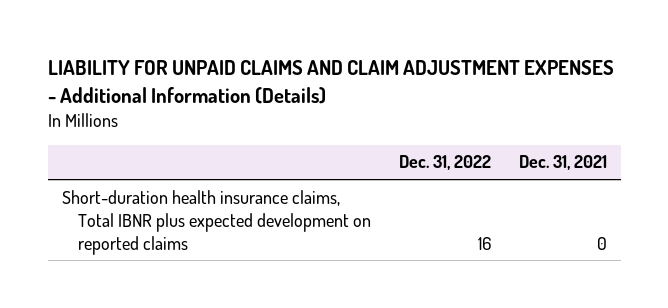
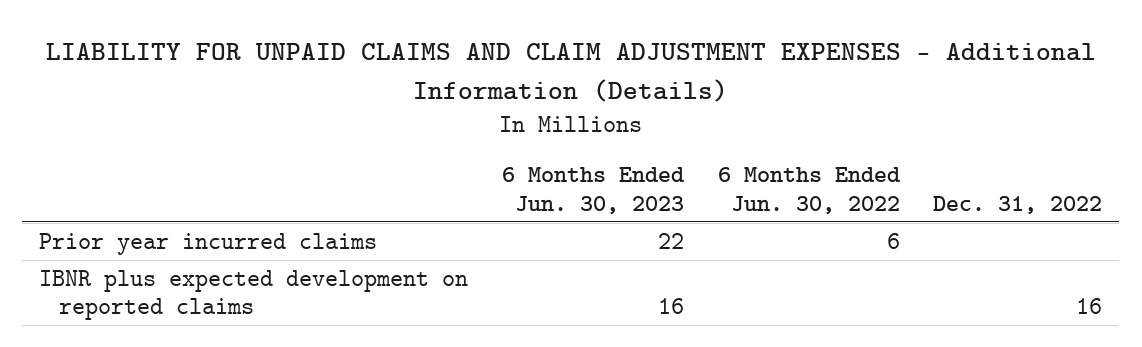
- | Dec. 31, 2022 | Dec. 31, 2021
+ | 6 Months Ended Jun. 30, 2023 | 6 Months Ended Jun. 30, 2022 | Dec. 31, 2022
- Short-duration health insurance claims, Total IBNR plus expected development on reported claims | 16 | 0
+ Prior year incurred claims | 22 | 6 |
+ IBNR plus expected development on reported claims | 16 | | 16

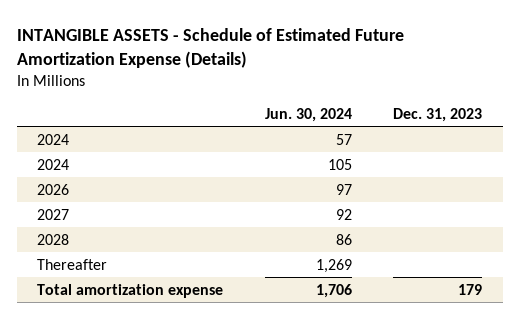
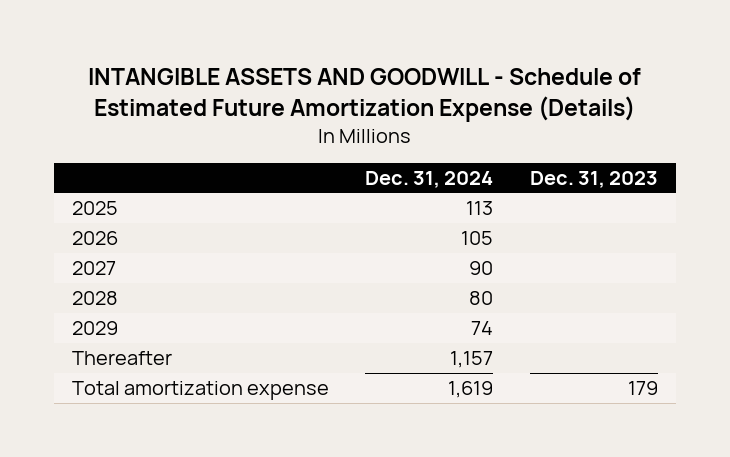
- INTANGIBLE ASSETS - Schedule of Estimated Future Amortization Expense (Details)
+ INTANGIBLE ASSETS AND GOODWILL - Schedule of Estimated Future Amortization Expense (Details)
- | Jun. 30, 2024 | Dec. 31, 2023
+ | Dec. 31, 2024 | Dec. 31, 2023
- 2024 | 57 |
- 2024 | 105 |
+ 2025 | 113 |
+ 2029 | 74 |

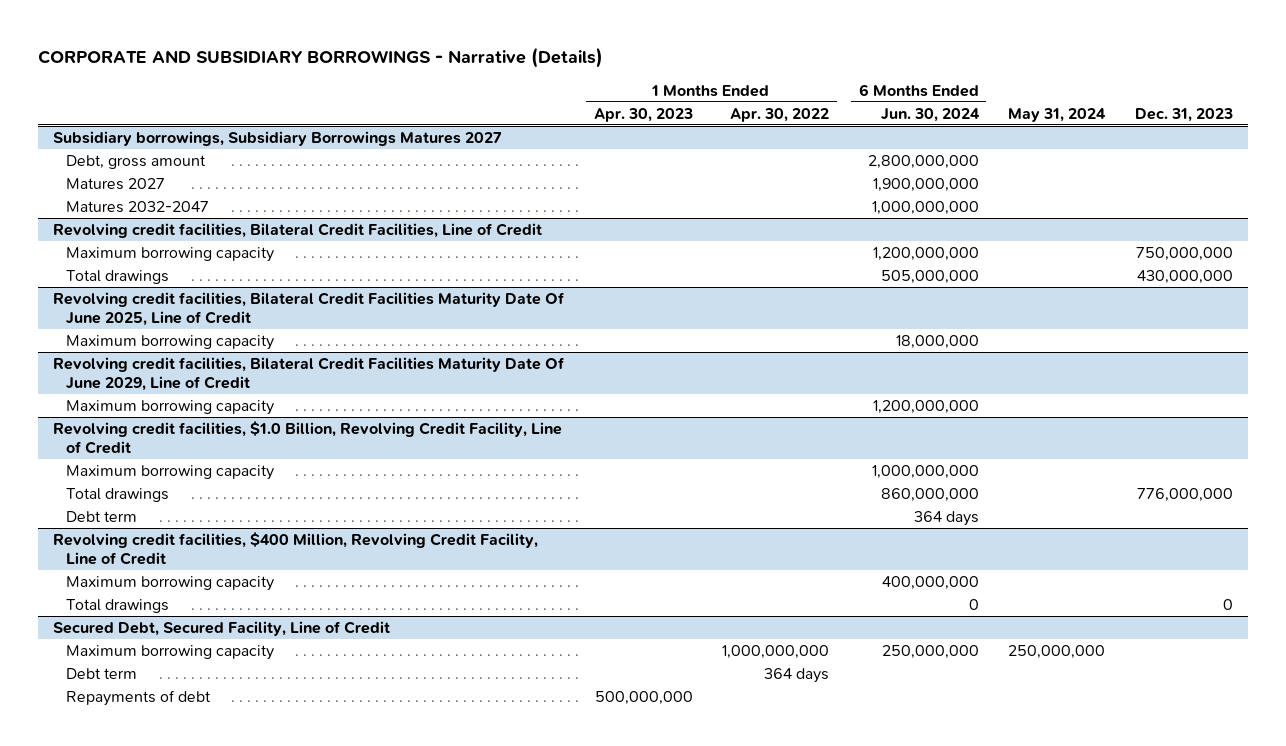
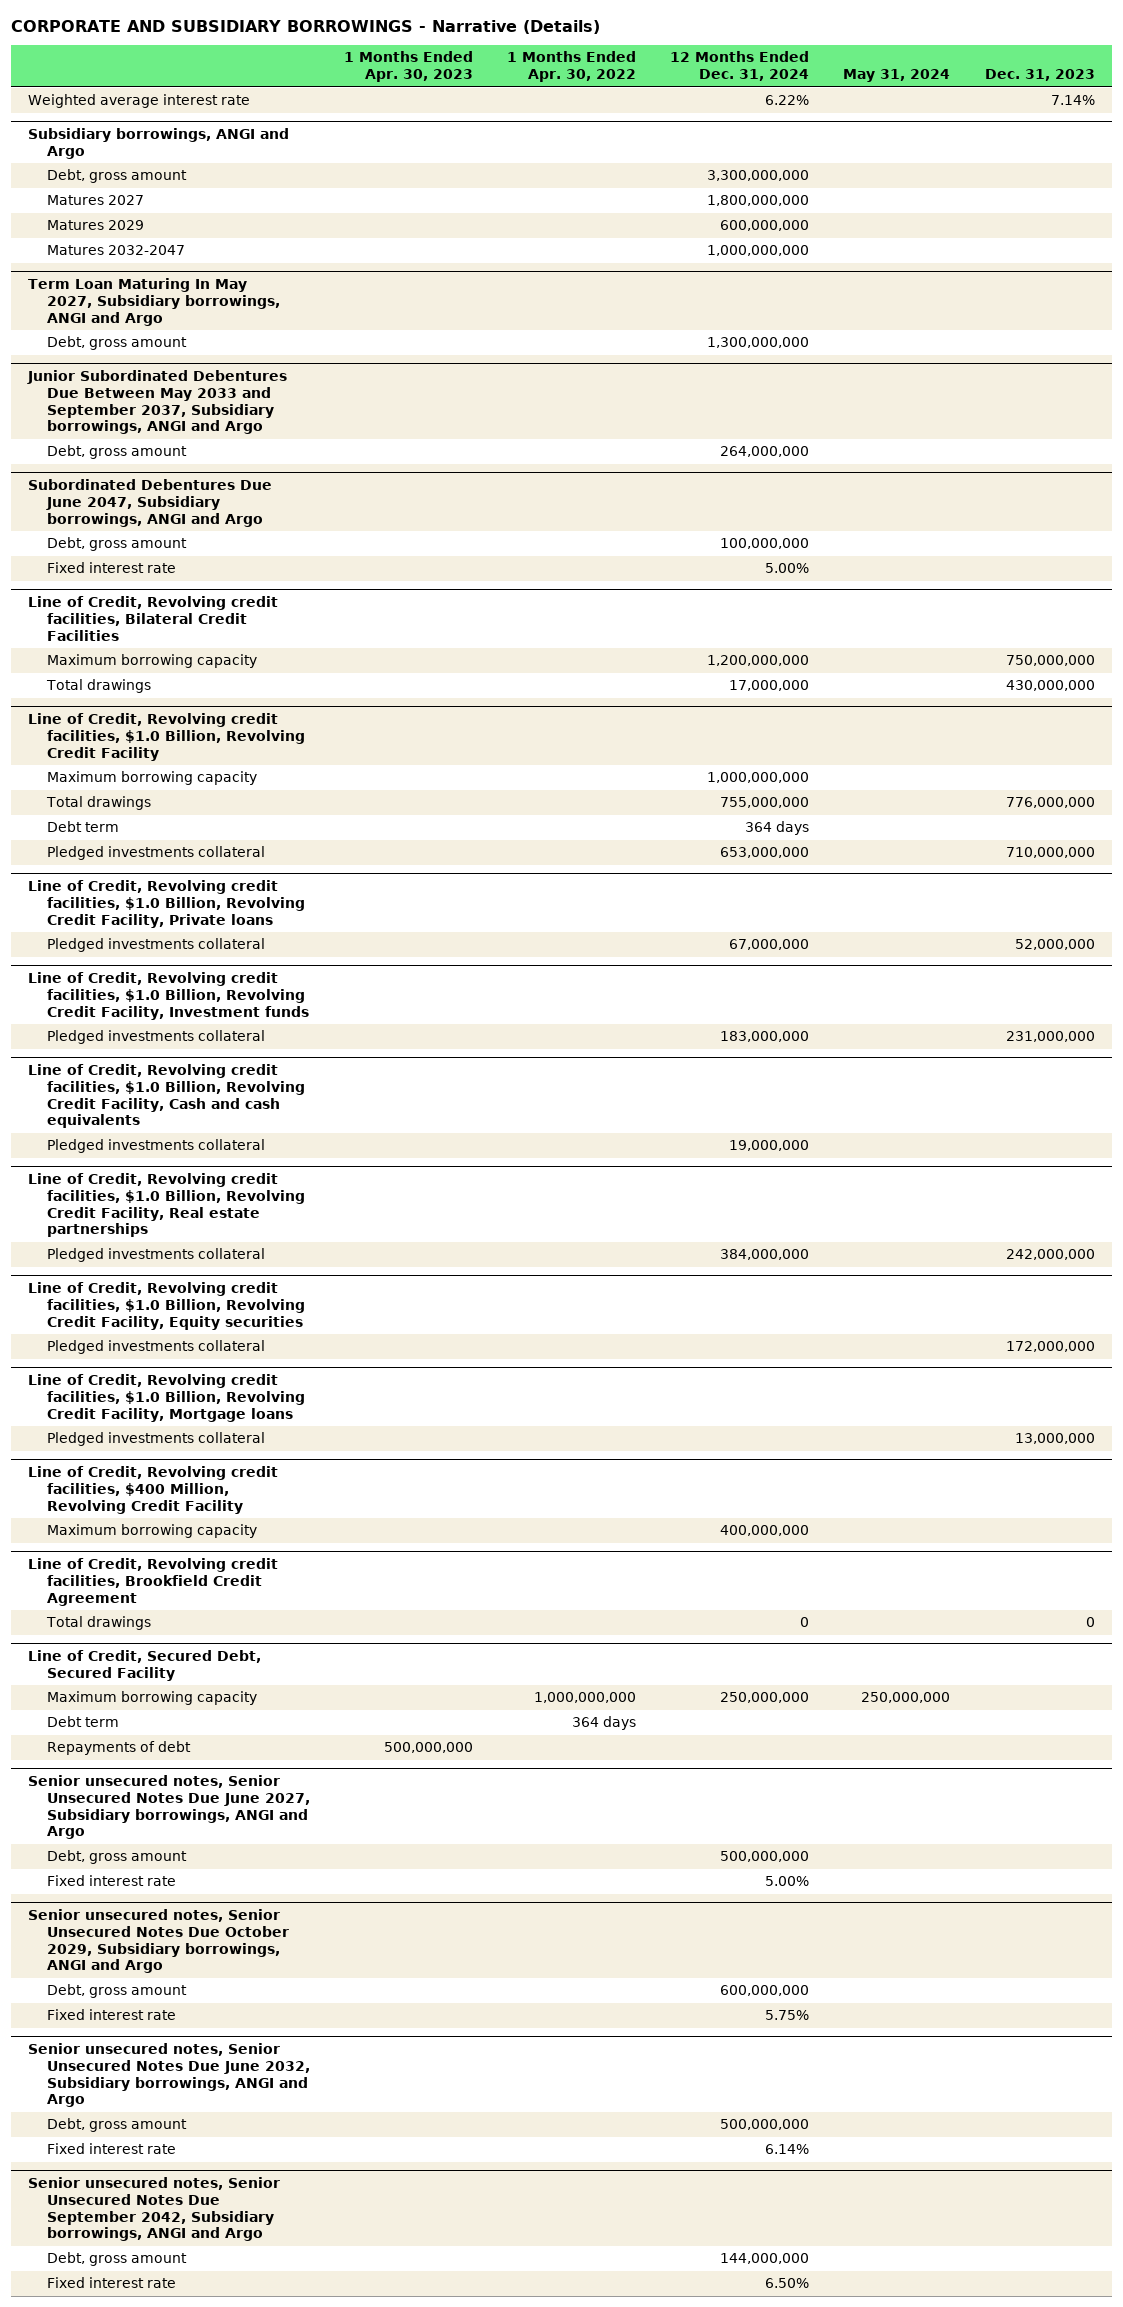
- | 1 Months Ended Apr. 30, 2023 | 1 Months Ended Apr. 30, 2022 | 6 Months Ended Jun. 30, 2024 | May 31, 2024 | Dec. 31, 2023
+ | 1 Months Ended Apr. 30, 2023 | 1 Months Ended Apr. 30, 2022 | 12 Months Ended Dec. 31, 2024 | May 31, 2024 | Dec. 31, 2023
- Subsidiary borrowings, Subsidiary Borrowings Matures 2027
- Debt, gross amount | | | 2,800,000,000 | |
- Matures 2027 | | | 1,900,000,000 | |
- Matures 2032-2047 | | | 1,000,000,000 | |
- Revolving credit facilities, Bilateral Credit Facilities, Line of Credit
+ Weighted average interest rate | | | 6.22% | | 7.14%
+ Subsidiary borrowings, ANGI and Argo
+ Debt, gross amount | | | 3,300,000,000 | |
+ Matures 2027 | | | 1,800,000,000 | |
+ Matures 2029 | | | 600,000,000 | |
+ Matures 2032-2047 | | | 1,000,000,000 | |
+ Term Loan Maturing In May 2027, Subsidiary borrowings, ANGI and Argo
+ Debt, gross amount | | | 1,300,000,000 | |
+ Junior Subordinated Debentures Due Between May 2033 and September 2037, Subsidiary borrowings, ANGI and Argo
+ Debt, gross amount | | | 264,000,000 | |
+ Subordinated Debentures Due June 2047, Subsidiary borrowings, ANGI and Argo
+ Debt, gross amount | | | 100,000,000 | |
+ Fixed interest rate | | | 5.00% | |
+ Line of Credit, Revolving credit facilities, Bilateral Credit Facilities
- Revolving credit facilities, Bilateral Credit Facilities Maturity Date Of June 2025, Line of Credit
- Maximum borrowing capacity | | | 18,000,000 | |
- Revolving credit facilities, Bilateral Credit Facilities Maturity Date Of June 2029, Line of Credit
- Maximum borrowing capacity | | | 1,200,000,000 | |
- Revolving credit facilities, $1.0 Billion, Revolving Credit Facility, Line of Credit
+ Line of Credit, Revolving credit facilities, $1.0 Billion, Revolving Credit Facility
- Revolving credit facilities, $400 Million, Revolving Credit Facility, Line of Credit
+ Pledged investments collateral | | | 653,000,000 | | 710,000,000
+ Line of Credit, Revolving credit facilities, $1.0 Billion, Revolving Credit Facility, Private loans
+ Pledged investments collateral | | | 67,000,000 | | 52,000,000
+ Line of Credit, Revolving credit facilities, $1.0 Billion, Revolving Credit Facility, Investment funds
+ Pledged investments collateral | | | 183,000,000 | | 231,000,000
+ Line of Credit, Revolving credit facilities, $1.0 Billion, Revolving Credit Facility, Cash and cash equivalents
+ Pledged investments collateral | | | 19,000,000 | |
+ Line of Credit, Revolving credit facilities, $1.0 Billion, Revolving Credit Facility, Real estate partnerships
+ Pledged investments collateral | | | 384,000,000 | | 242,000,000
+ Line of Credit, Revolving credit facilities, $1.0 Billion, Revolving Credit Facility, Equity securities
+ Pledged investments collateral | | | | | 172,000,000
+ Line of Credit, Revolving credit facilities, $1.0 Billion, Revolving Credit Facility, Mortgage loans
+ Pledged investments collateral | | | | | 13,000,000
+ Line of Credit, Revolving credit facilities, $400 Million, Revolving Credit Facility
- Total drawings | | | 0 | | 0
- Secured Debt, Secured Facility, Line of Credit
+ Line of Credit, Revolving credit facilities, Brookfield Credit Agreement
+ Total drawings | | | 0 | | 0
+ Line of Credit, Secured Debt, Secured Facility
+ Senior unsecured notes, Senior Unsecured Notes Due June 2027, Subsidiary borrowings, ANGI and Argo
+ Debt, gross amount | | | 500,000,000 | |
+ Fixed interest rate | | | 5.00% | |
+ Senior unsecured notes, Senior Unsecured Notes Due October 2029, Subsidiary borrowings, ANGI and Argo
+ Debt, gross amount | | | 600,000,000 | |
+ Fixed interest rate | | | 5.75% | |
+ Senior unsecured notes, Senior Unsecured Notes Due June 2032, Subsidiary borrowings, ANGI and Argo
+ Debt, gross amount | | | 500,000,000 | |
+ Fixed interest rate | | | 6.14% | |
+ Senior unsecured notes, Senior Unsecured Notes Due September 2042, Subsidiary borrowings, ANGI and Argo
+ Debt, gross amount | | | 144,000,000 | |
+ Fixed interest rate | | | 6.50% | |

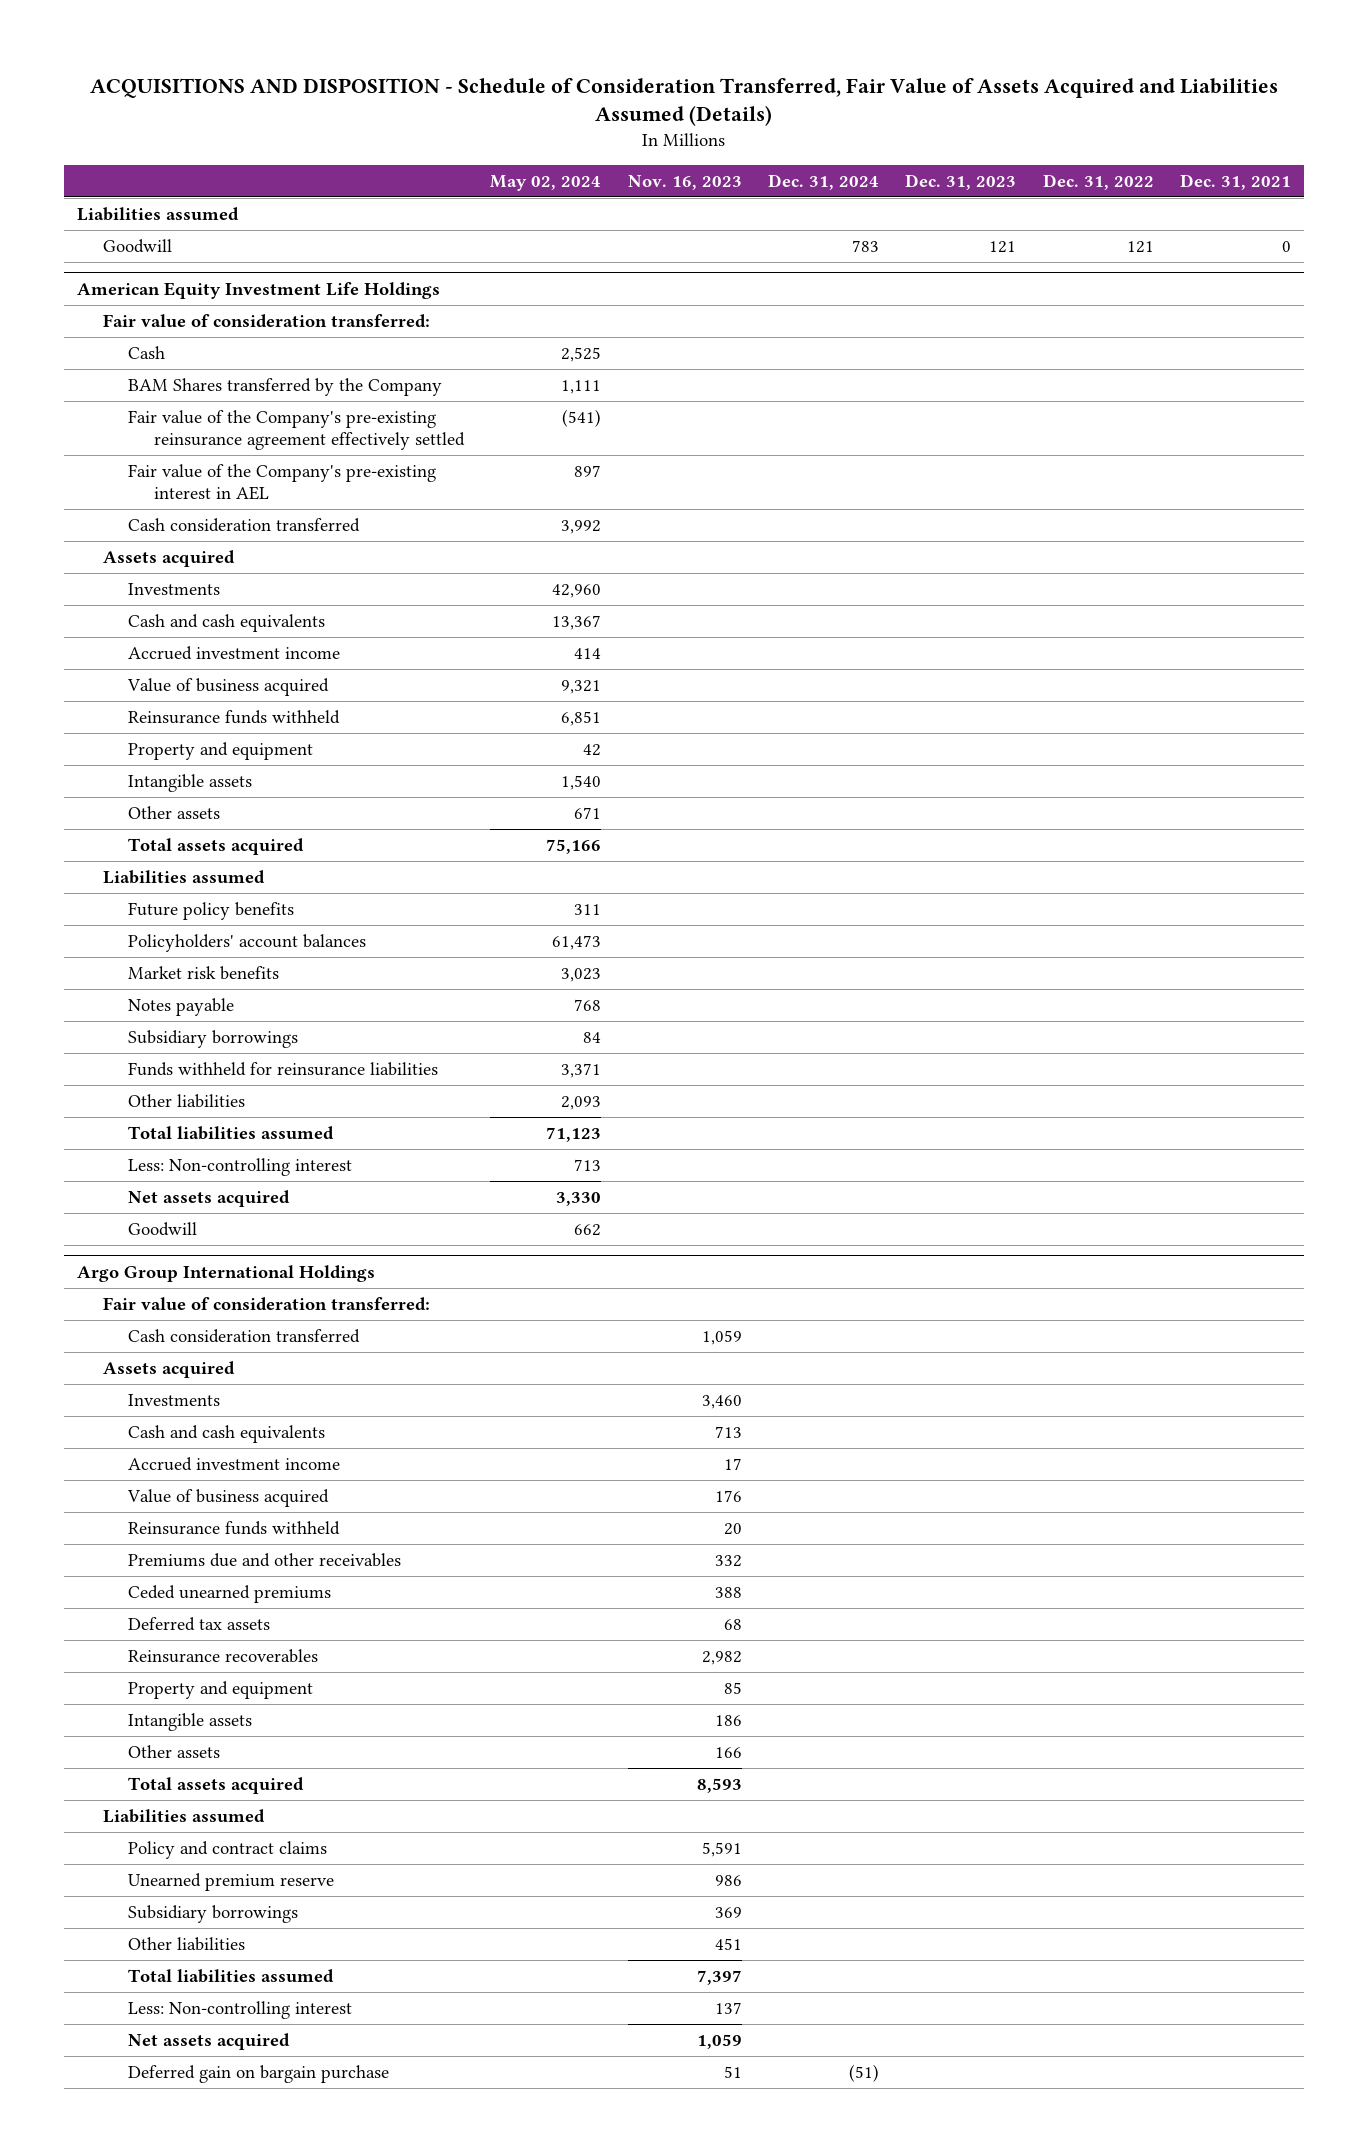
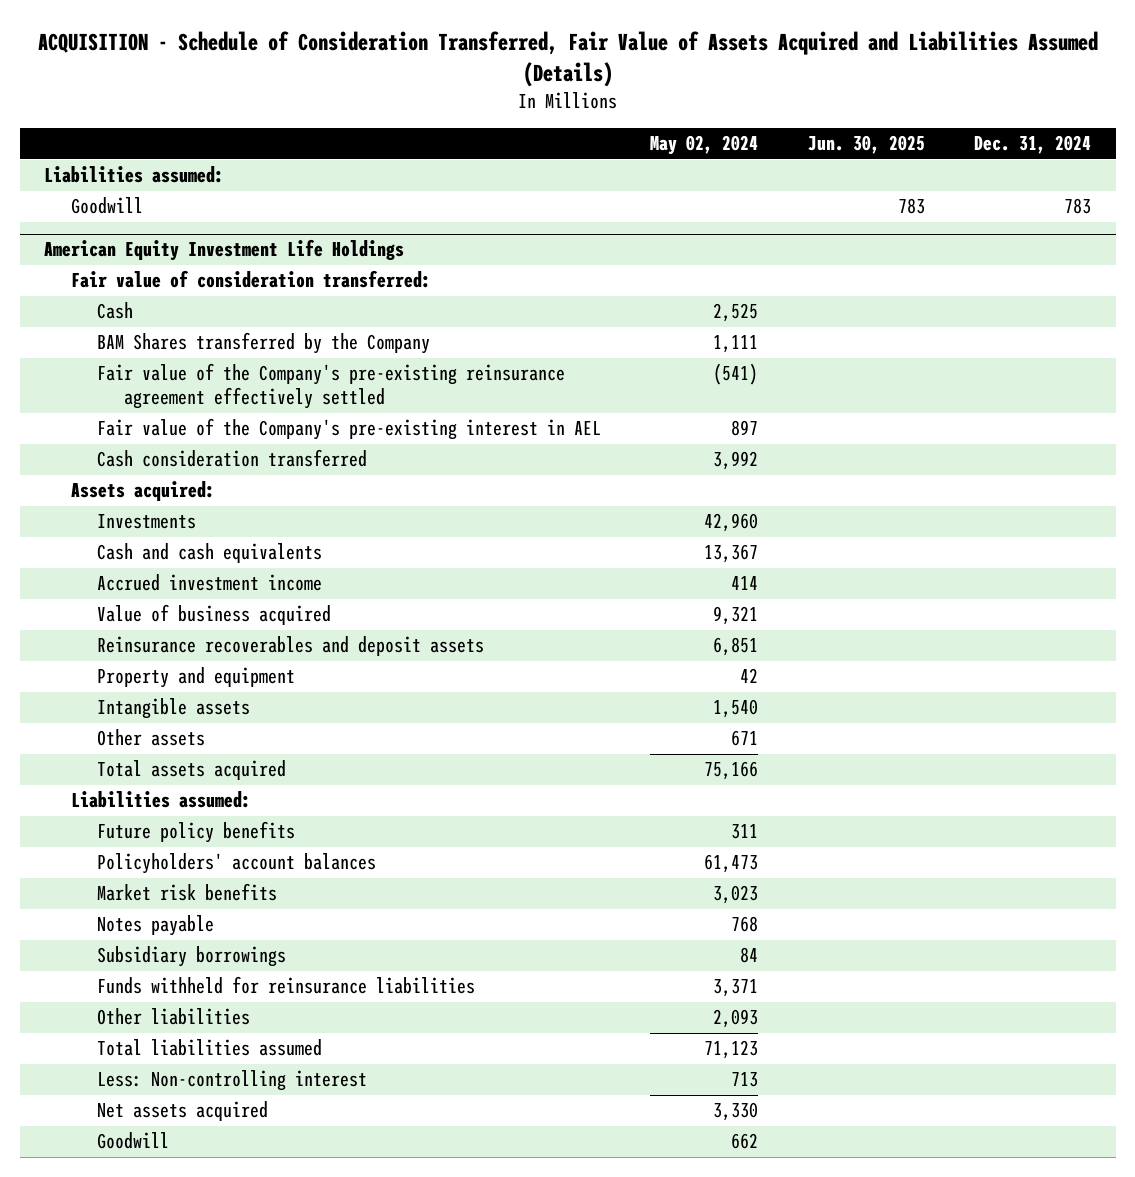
- ACQUISITIONS AND DISPOSITION - Schedule of Consideration Transferred, Fair Value of Assets Acquired and Liabilities Assumed (Details)
+ ACQUISITION - Schedule of Consideration Transferred, Fair Value of Assets Acquired and Liabilities Assumed (Details)
- | May 02, 2024 | Nov. 16, 2023 | Dec. 31, 2024 | Dec. 31, 2023 | Dec. 31, 2022 | Dec. 31, 2021
+ | May 02, 2024 | Jun. 30, 2025 | Dec. 31, 2024
- Liabilities assumed
+ Liabilities assumed:
@ American Equity Investment Life Holdings
- Assets acquired
+ Assets acquired:
- Reinsurance funds withheld | 6,851 | | | | |
+ Reinsurance recoverables and deposit assets | 6,851 | |
- Liabilities assumed
+ Liabilities assumed:
- Argo Group International Holdings
- Fair value of consideration transferred:
- Cash consideration transferred | | 1,059 | | | |
- Assets acquired
- Investments | | 3,460 | | | |
- Cash and cash equivalents | | 713 | | | |
- Accrued investment income | | 17 | | | |
- Value of business acquired | | 176 | | | |
- Reinsurance funds withheld | | 20 | | | |
- Premiums due and other receivables | | 332 | | | |
- Ceded unearned premiums | | 388 | | | |
- Deferred tax assets | | 68 | | | |
- Reinsurance recoverables | | 2,982 | | | |
- Property and equipment | | 85 | | | |
- Intangible assets | | 186 | | | |
- Other assets | | 166 | | | |
- Total assets acquired | | 8,593 | | | |
- Liabilities assumed
- Policy and contract claims | | 5,591 | | | |
- Unearned premium reserve | | 986 | | | |
- Subsidiary borrowings | | 369 | | | |
- Other liabilities | | 451 | | | |
- Total liabilities assumed | | 7,397 | | | |
- Less: Non-controlling interest | | 137 | | | |
- Net assets acquired | | 1,059 | | | |
- Deferred gain on bargain purchase | | 51 | (51) | | |

